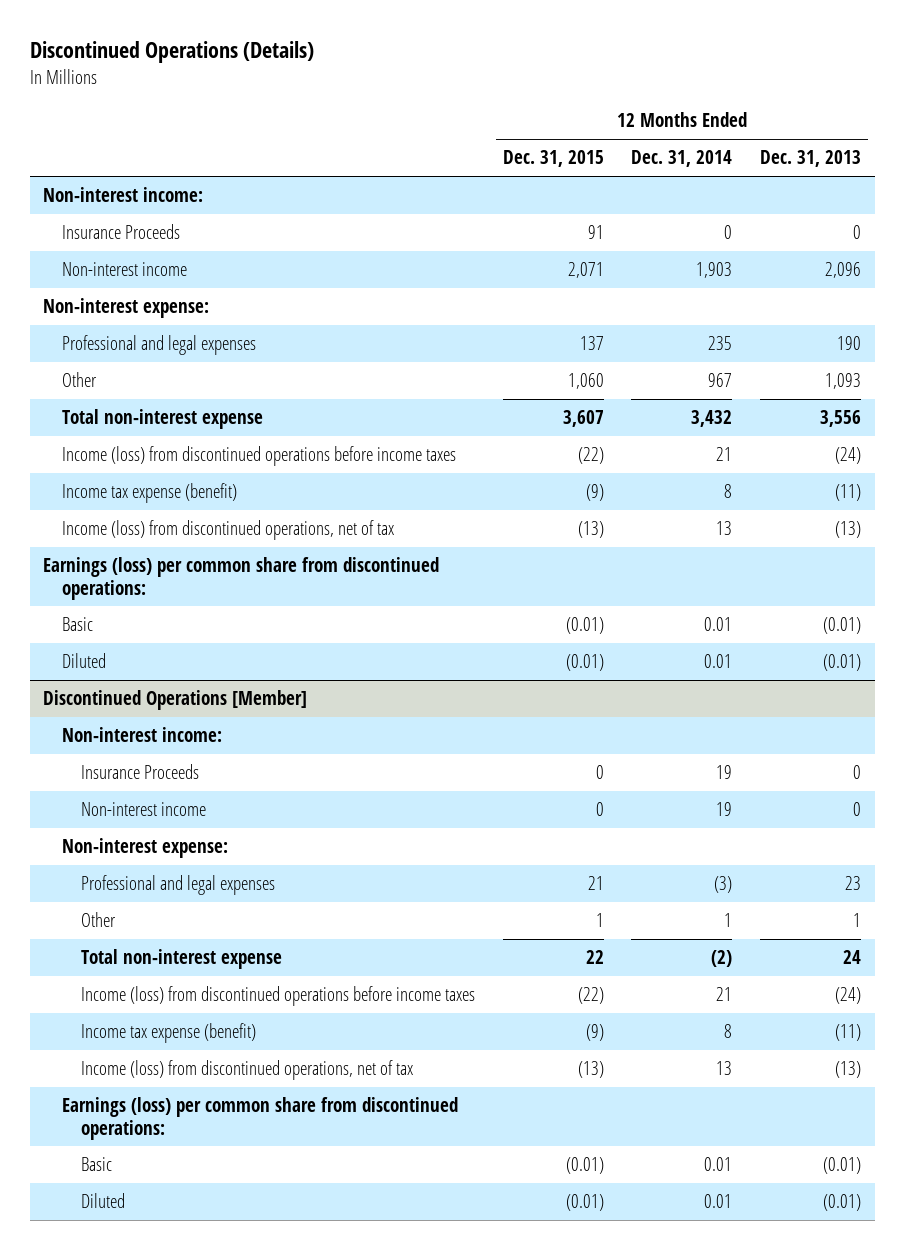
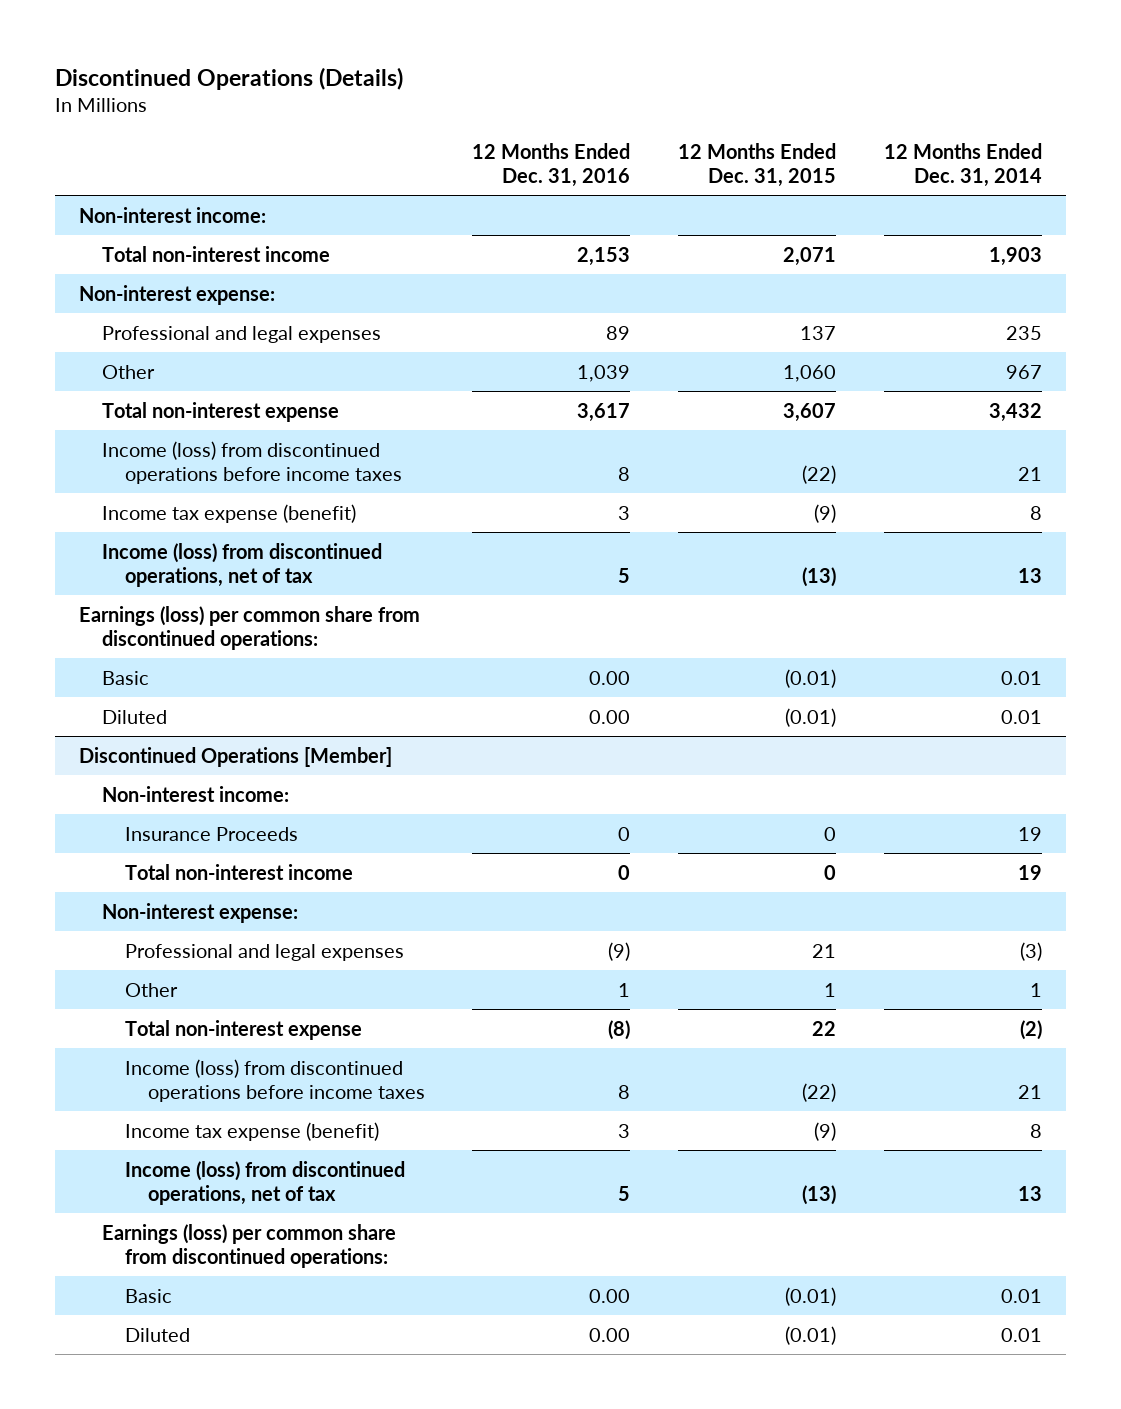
- | 12 Months Ended Dec. 31, 2015 | 12 Months Ended Dec. 31, 2014 | 12 Months Ended Dec. 31, 2013
+ | 12 Months Ended Dec. 31, 2016 | 12 Months Ended Dec. 31, 2015 | 12 Months Ended Dec. 31, 2014
- Insurance Proceeds | 91 | 0 | 0
- Non-interest income | 2,071 | 1,903 | 2,096
+ Total non-interest income | 2,153 | 2,071 | 1,903
@ Discontinued Operations [Member]
- Non-interest income | 0 | 19 | 0
+ Total non-interest income | 0 | 0 | 19

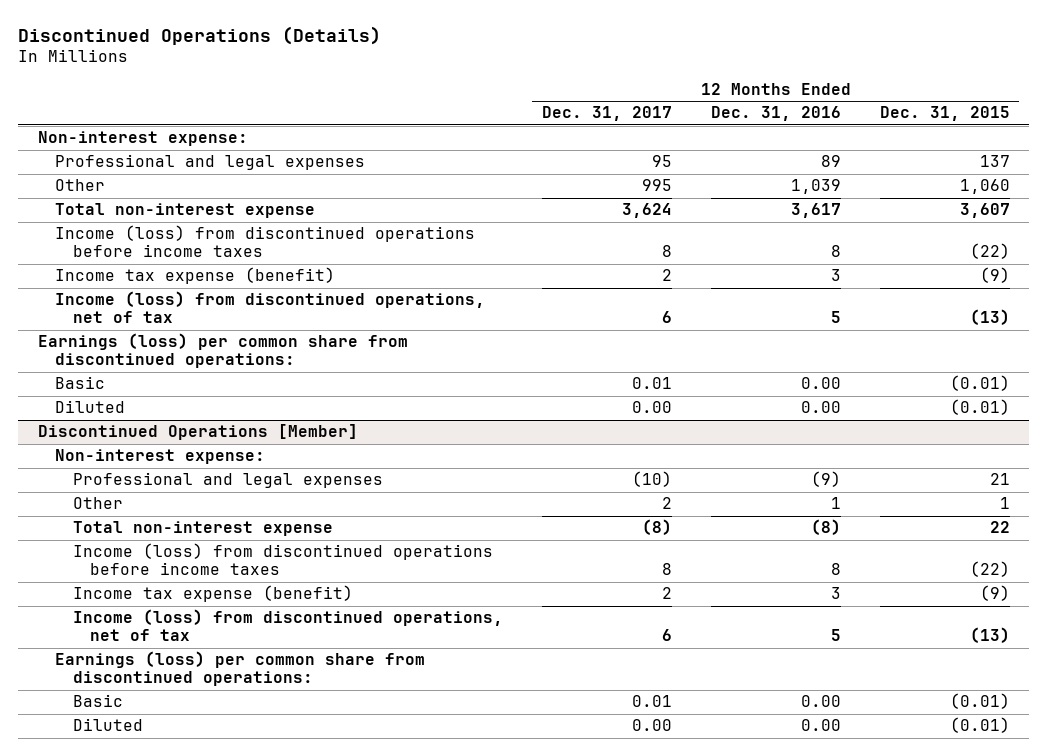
- | 12 Months Ended Dec. 31, 2016 | 12 Months Ended Dec. 31, 2015 | 12 Months Ended Dec. 31, 2014
+ | 12 Months Ended Dec. 31, 2017 | 12 Months Ended Dec. 31, 2016 | 12 Months Ended Dec. 31, 2015
- Non-interest income:
- Total non-interest income | 2,153 | 2,071 | 1,903
@ Discontinued Operations [Member]
- Non-interest income:
- Insurance Proceeds | 0 | 0 | 19
- Total non-interest income | 0 | 0 | 19

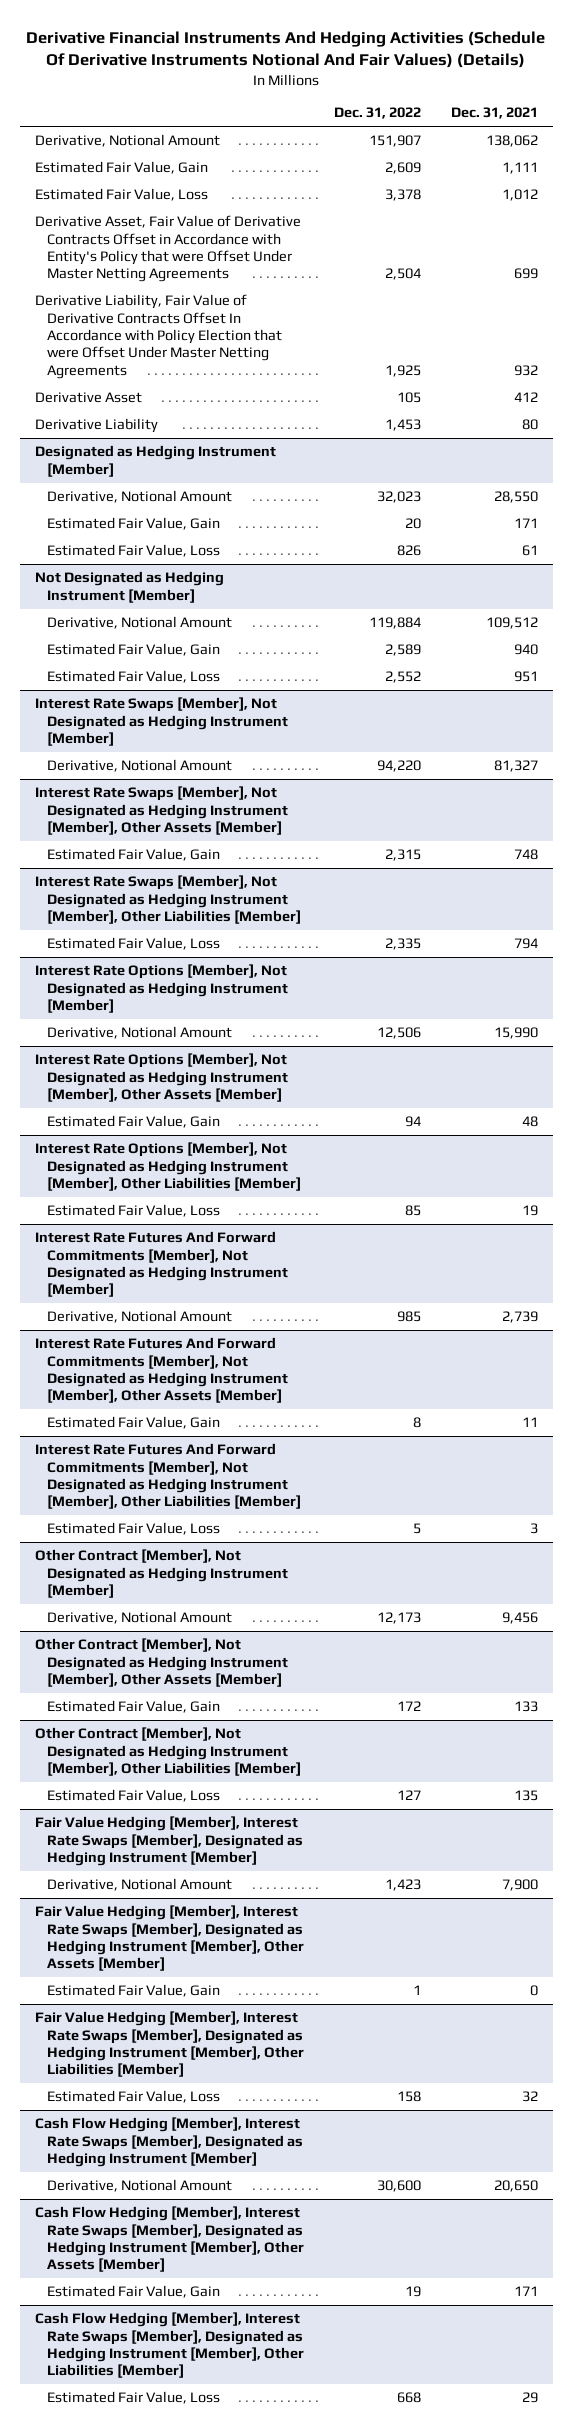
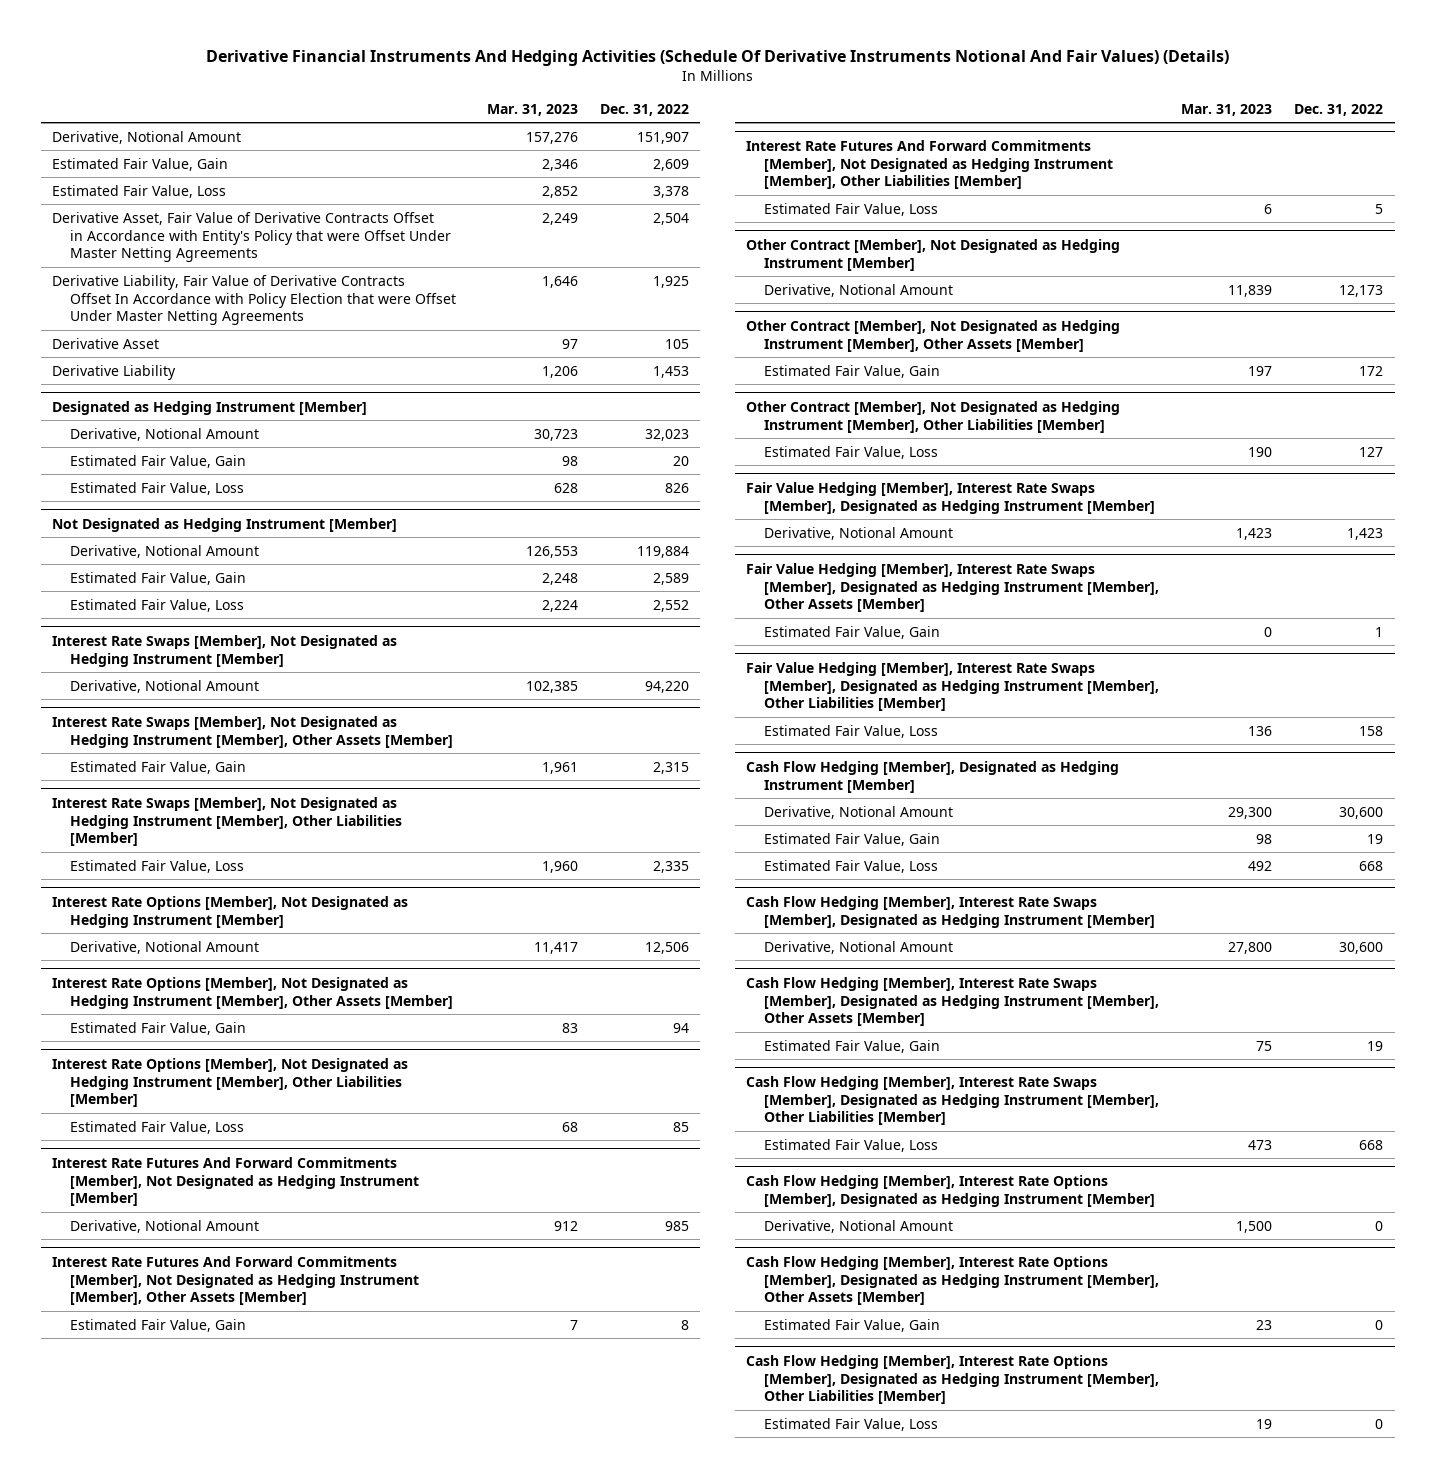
- | Dec. 31, 2022 | Dec. 31, 2021
+ | Mar. 31, 2023 | Dec. 31, 2022
+ Cash Flow Hedging [Member], Designated as Hedging Instrument [Member]
+ Derivative, Notional Amount | 29,300 | 30,600
+ Estimated Fair Value, Gain | 98 | 19
+ Estimated Fair Value, Loss | 492 | 668
+ Cash Flow Hedging [Member], Interest Rate Options [Member], Designated as Hedging Instrument [Member]
+ Derivative, Notional Amount | 1,500 | 0
+ Cash Flow Hedging [Member], Interest Rate Options [Member], Designated as Hedging Instrument [Member], Other Assets [Member]
+ Estimated Fair Value, Gain | 23 | 0
+ Cash Flow Hedging [Member], Interest Rate Options [Member], Designated as Hedging Instrument [Member], Other Liabilities [Member]
+ Estimated Fair Value, Loss | 19 | 0

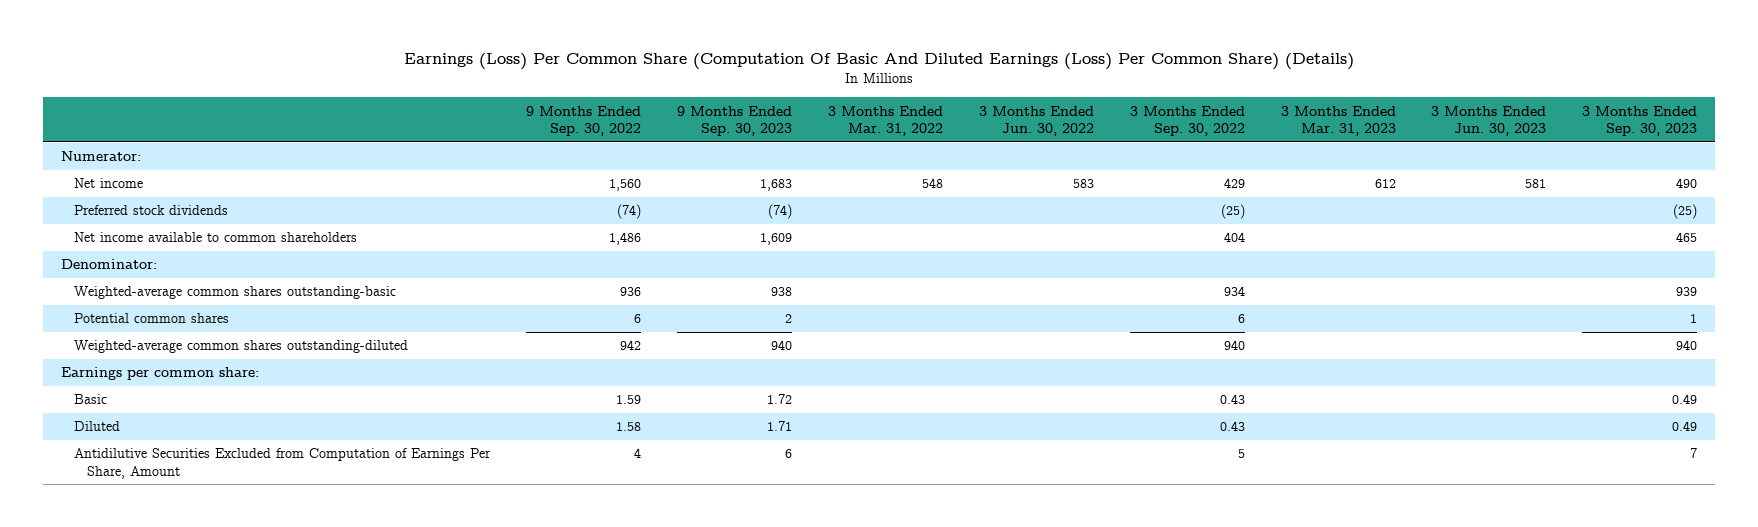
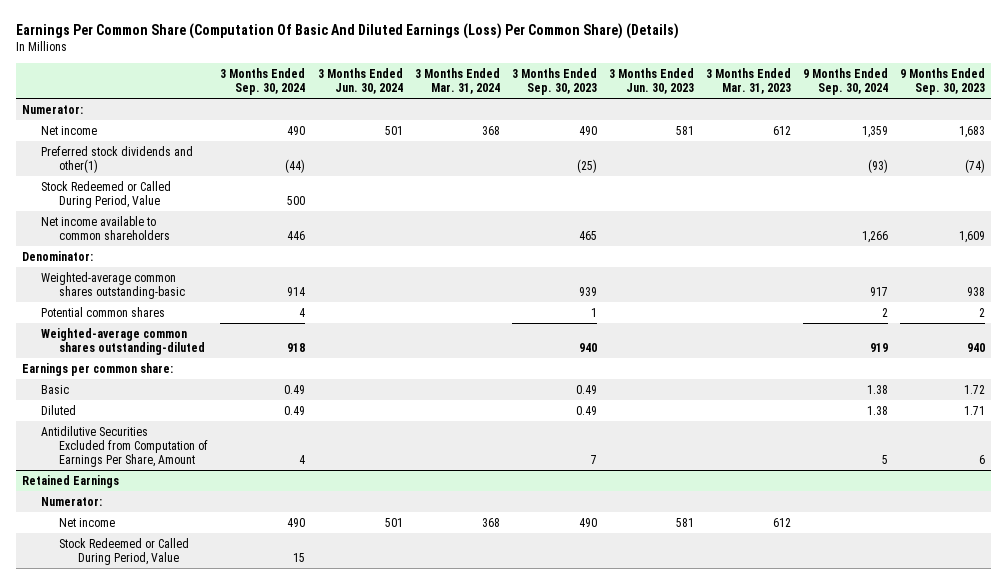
- Earnings (Loss) Per Common Share (Computation Of Basic And Diluted Earnings (Loss) Per Common Share) (Details)
+ Earnings Per Common Share (Computation Of Basic And Diluted Earnings (Loss) Per Common Share) (Details)
- | 9 Months Ended Sep. 30, 2022 | 9 Months Ended Sep. 30, 2023 | 3 Months Ended Mar. 31, 2022 | 3 Months Ended Jun. 30, 2022 | 3 Months Ended Sep. 30, 2022 | 3 Months Ended Mar. 31, 2023 | 3 Months Ended Jun. 30, 2023 | 3 Months Ended Sep. 30, 2023
+ | 3 Months Ended Sep. 30, 2024 | 3 Months Ended Jun. 30, 2024 | 3 Months Ended Mar. 31, 2024 | 3 Months Ended Sep. 30, 2023 | 3 Months Ended Jun. 30, 2023 | 3 Months Ended Mar. 31, 2023 | 9 Months Ended Sep. 30, 2024 | 9 Months Ended Sep. 30, 2023
- Preferred stock dividends | (74) | (74) | | | (25) | | | (25)
+ Preferred stock dividends and other(1) | (44) | | | (25) | | | (93) | (74)
+ Stock Redeemed or Called During Period, Value | 500 | | | | | | |
+ Retained Earnings
+ Numerator:
+ Net income | 490 | 501 | 368 | 490 | 581 | 612 | |
+ Stock Redeemed or Called During Period, Value | 15 | | | | | | |

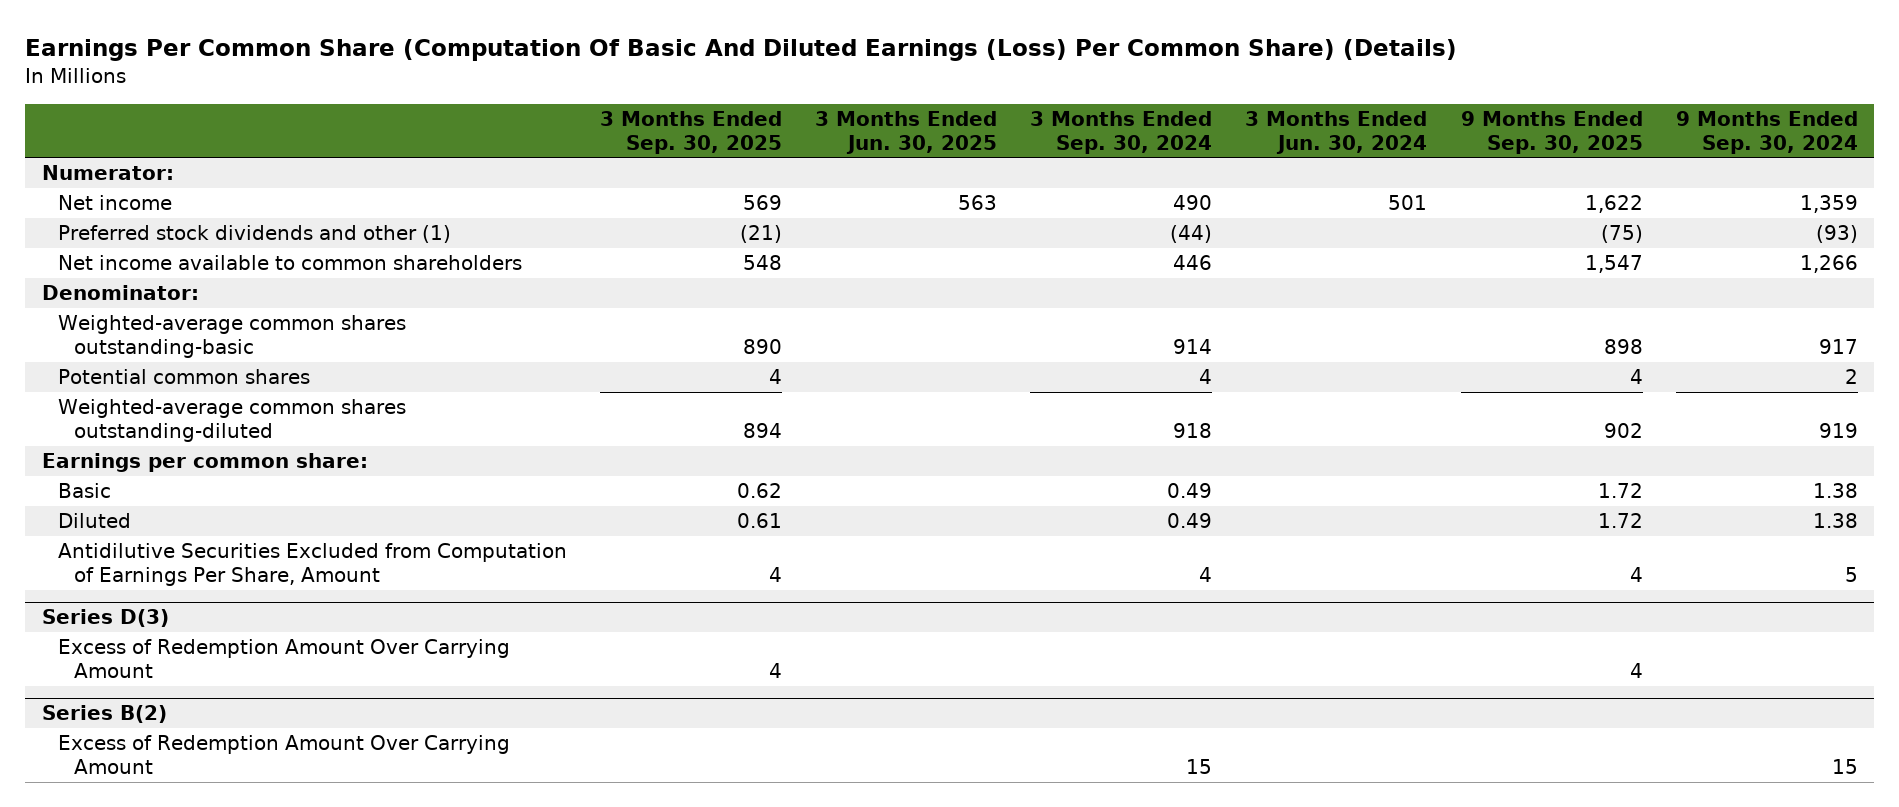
- | 3 Months Ended Sep. 30, 2024 | 3 Months Ended Jun. 30, 2024 | 3 Months Ended Mar. 31, 2024 | 3 Months Ended Sep. 30, 2023 | 3 Months Ended Jun. 30, 2023 | 3 Months Ended Mar. 31, 2023 | 9 Months Ended Sep. 30, 2024 | 9 Months Ended Sep. 30, 2023
+ | 3 Months Ended Sep. 30, 2025 | 3 Months Ended Jun. 30, 2025 | 3 Months Ended Sep. 30, 2024 | 3 Months Ended Jun. 30, 2024 | 9 Months Ended Sep. 30, 2025 | 9 Months Ended Sep. 30, 2024
- Preferred stock dividends and other(1) | (44) | | | (25) | | | (93) | (74)
- Stock Redeemed or Called During Period, Value | 500 | | | | | | |
+ Preferred stock dividends and other (1) | (21) | | (44) | | (75) | (93)
- Retained Earnings
- Numerator:
- Net income | 490 | 501 | 368 | 490 | 581 | 612 | |
- Stock Redeemed or Called During Period, Value | 15 | | | | | | |
+ Series D(3)
+ Excess of Redemption Amount Over Carrying Amount | 4 | | | | 4 |
+ Series B(2)
+ Excess of Redemption Amount Over Carrying Amount | | | 15 | | | 15

